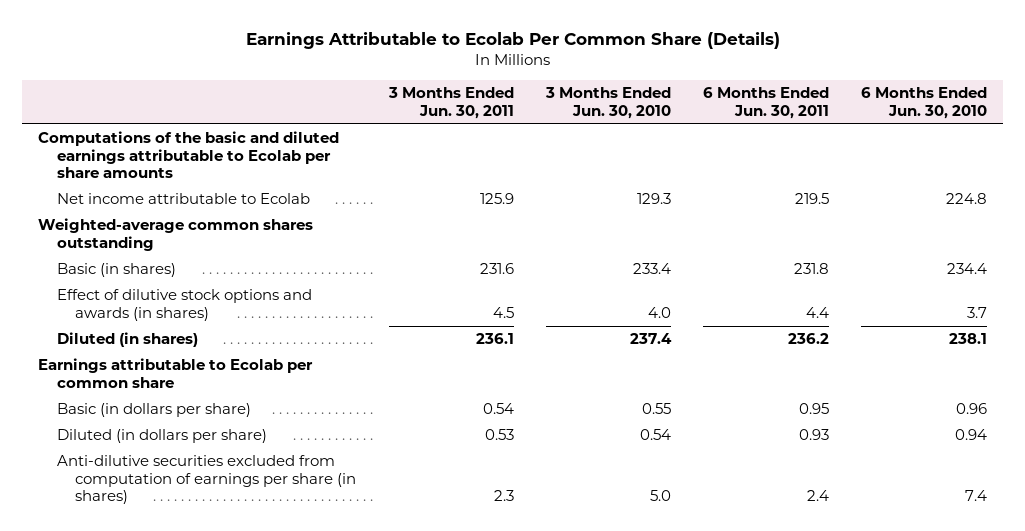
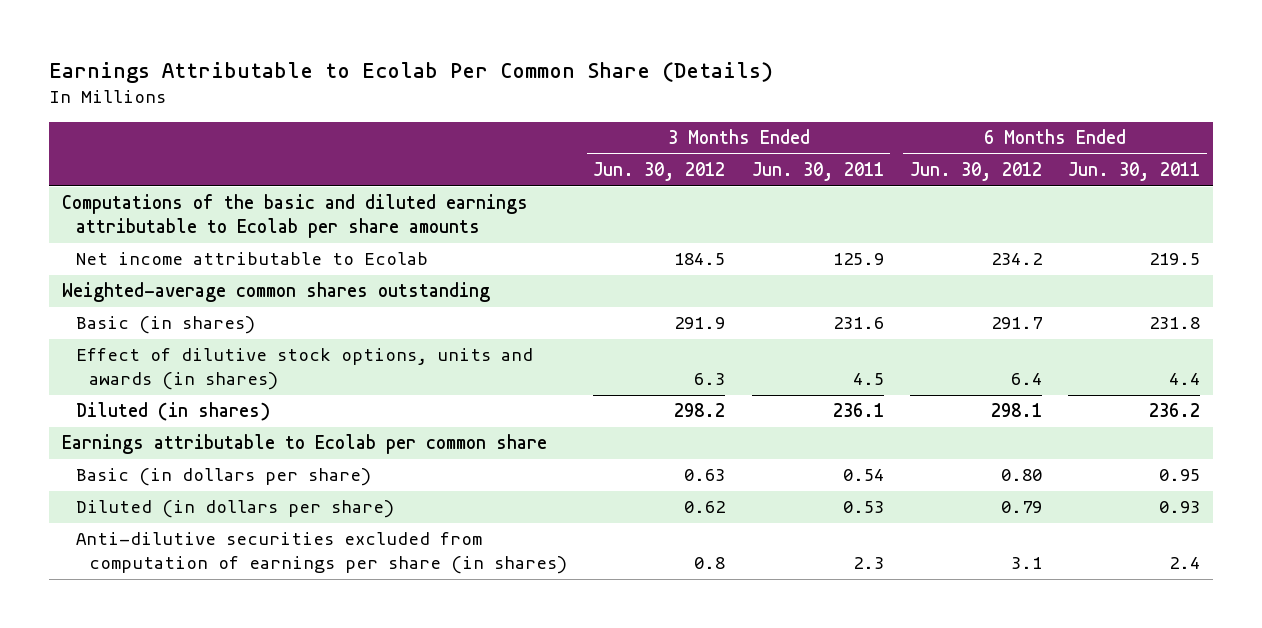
- | 3 Months Ended Jun. 30, 2011 | 3 Months Ended Jun. 30, 2010 | 6 Months Ended Jun. 30, 2011 | 6 Months Ended Jun. 30, 2010
+ | 3 Months Ended Jun. 30, 2012 | 3 Months Ended Jun. 30, 2011 | 6 Months Ended Jun. 30, 2012 | 6 Months Ended Jun. 30, 2011
- Effect of dilutive stock options and awards (in shares) | 4.5 | 4.0 | 4.4 | 3.7
+ Effect of dilutive stock options, units and awards (in shares) | 6.3 | 4.5 | 6.4 | 4.4

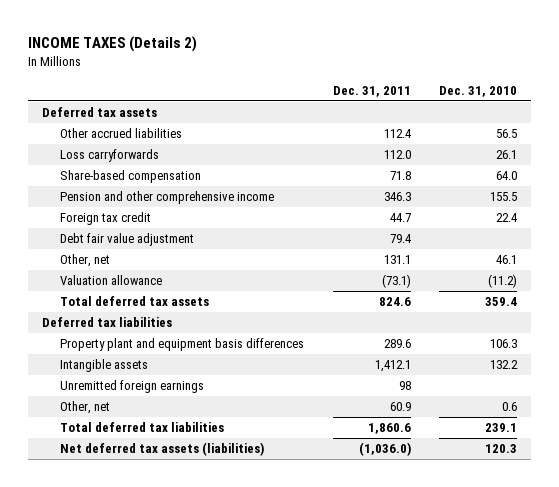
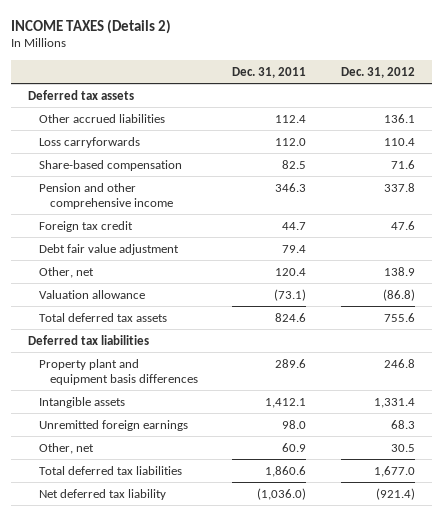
- | Dec. 31, 2011 | Dec. 31, 2010
+ | Dec. 31, 2011 | Dec. 31, 2012
- Share-based compensation | 71.8 | 64.0
+ Share-based compensation | 82.5 | 71.6
- Other, net | 131.1 | 46.1
+ Other, net | 120.4 | 138.9
- Unremitted foreign earnings | 98 |
+ Unremitted foreign earnings | 98.0 | 68.3
- Net deferred tax assets (liabilities) | (1,036.0) | 120.3
+ Net deferred tax liability | (1,036.0) | (921.4)

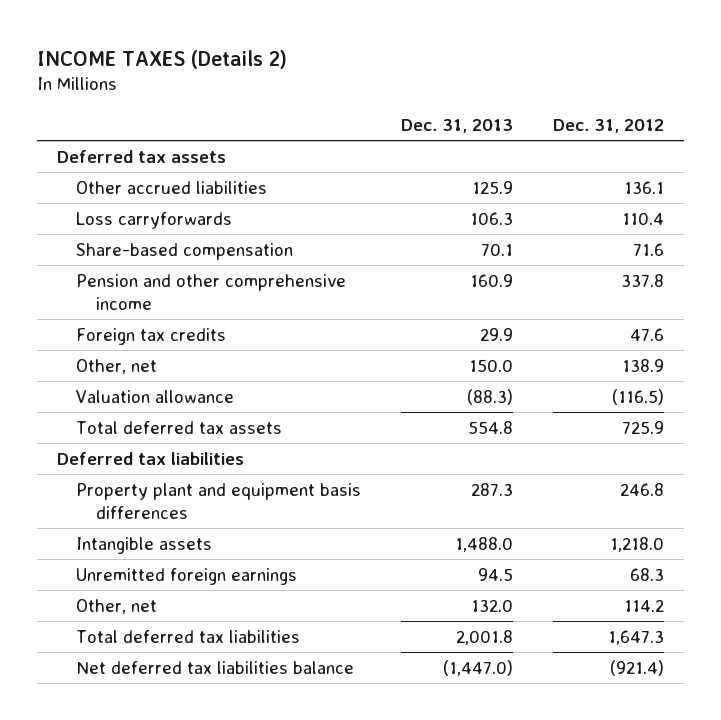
- | Dec. 31, 2011 | Dec. 31, 2012
+ | Dec. 31, 2013 | Dec. 31, 2012
- Foreign tax credit | 44.7 | 47.6
- Debt fair value adjustment | 79.4 |
+ Foreign tax credits | 29.9 | 47.6
- Valuation allowance | (73.1) | (86.8)
- Total deferred tax assets | 824.6 | 755.6
+ Valuation allowance | (88.3) | (116.5)
+ Total deferred tax assets | 554.8 | 725.9
- Intangible assets | 1,412.1 | 1,331.4
+ Intangible assets | 1,488.0 | 1,218.0
- Other, net | 60.9 | 30.5
- Total deferred tax liabilities | 1,860.6 | 1,677.0
- Net deferred tax liability | (1,036.0) | (921.4)
+ Other, net | 132.0 | 114.2
+ Total deferred tax liabilities | 2,001.8 | 1,647.3
+ Net deferred tax liabilities balance | (1,447.0) | (921.4)

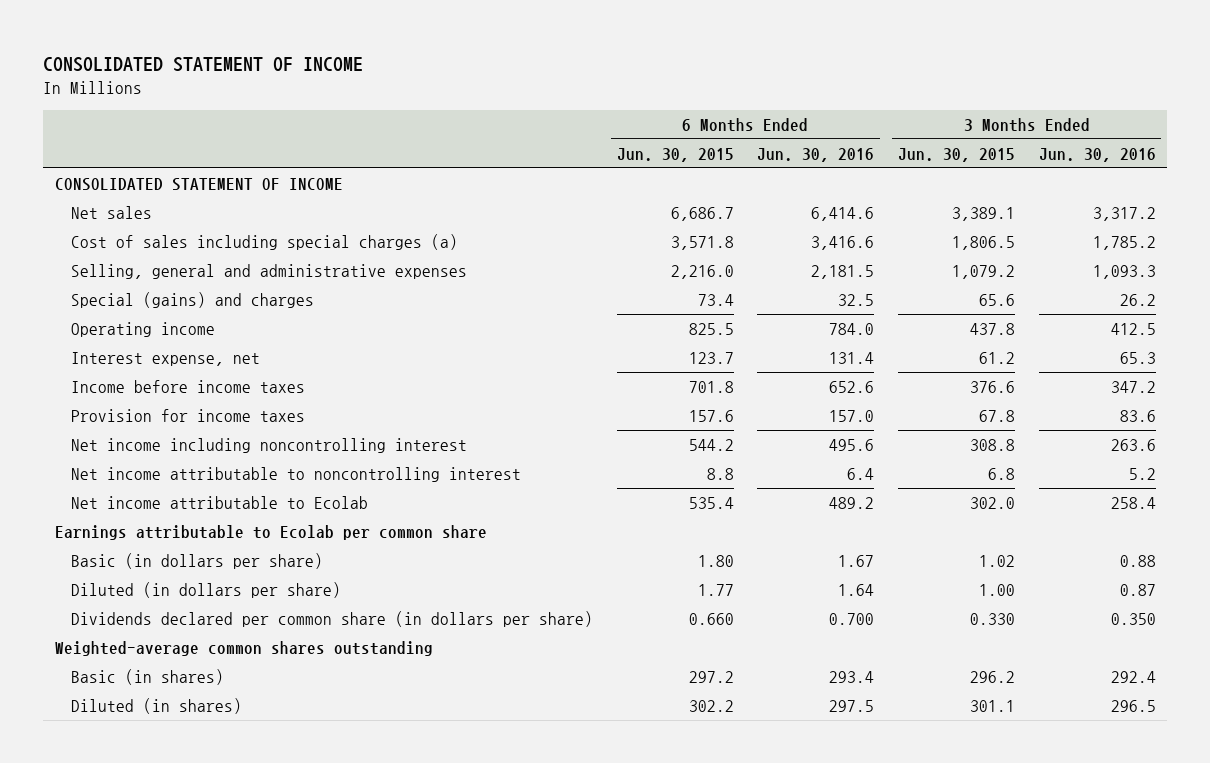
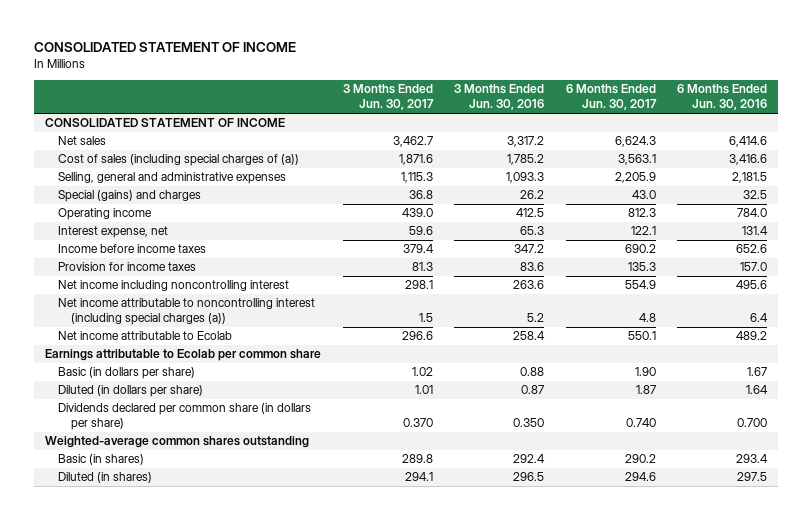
- | 6 Months Ended Jun. 30, 2015 | 6 Months Ended Jun. 30, 2016 | 3 Months Ended Jun. 30, 2015 | 3 Months Ended Jun. 30, 2016
+ | 3 Months Ended Jun. 30, 2017 | 3 Months Ended Jun. 30, 2016 | 6 Months Ended Jun. 30, 2017 | 6 Months Ended Jun. 30, 2016
- Cost of sales including special charges (a) | 3,571.8 | 3,416.6 | 1,806.5 | 1,785.2
+ Cost of sales (including special charges of (a)) | 1,871.6 | 1,785.2 | 3,563.1 | 3,416.6
- Net income attributable to noncontrolling interest | 8.8 | 6.4 | 6.8 | 5.2
+ Net income attributable to noncontrolling interest (including special charges (a)) | 1.5 | 5.2 | 4.8 | 6.4

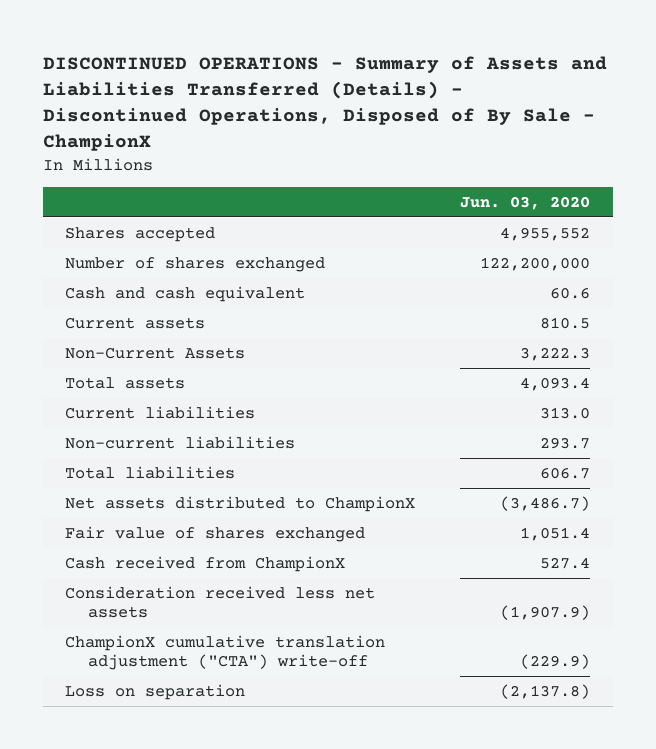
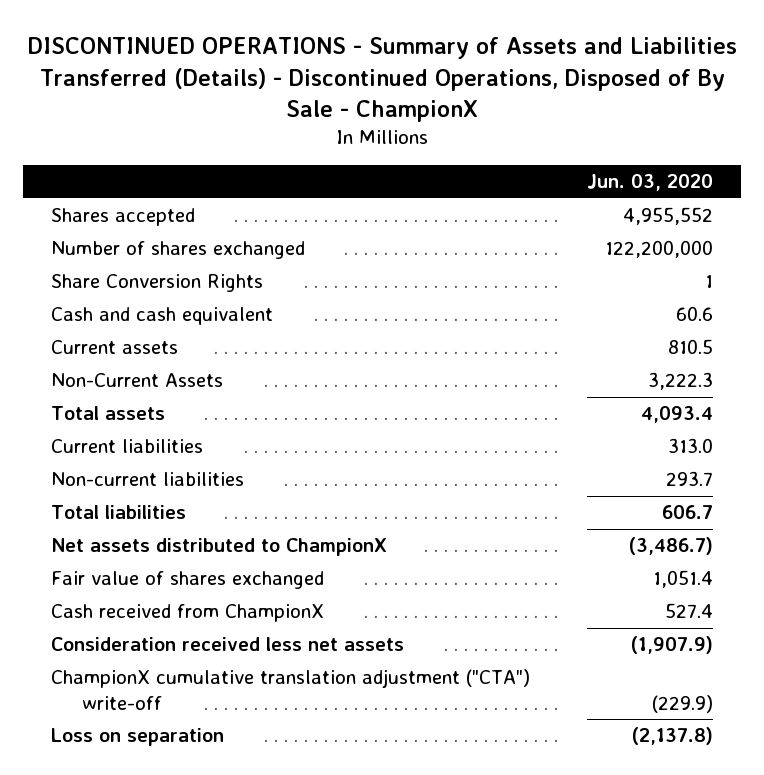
+ Share Conversion Rights | 1

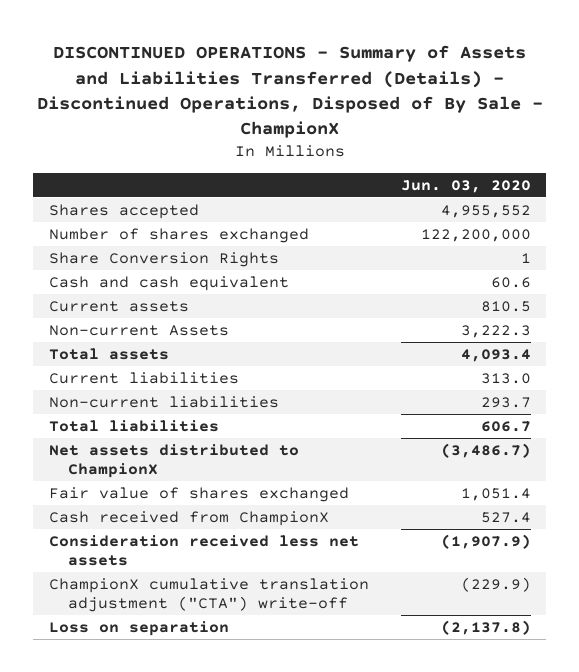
- Non-Current Assets | 3,222.3
+ Non-current Assets | 3,222.3

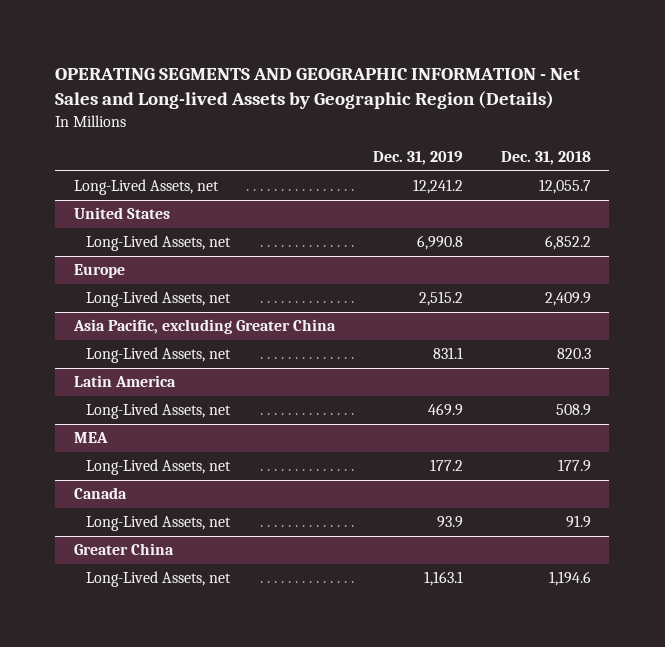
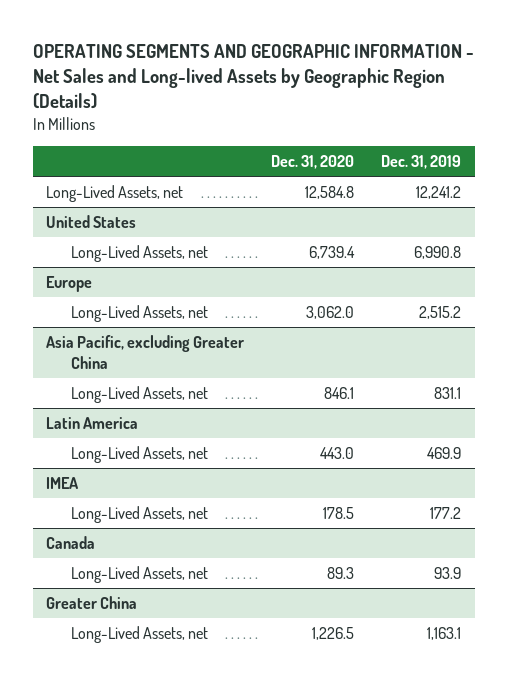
- | Dec. 31, 2019 | Dec. 31, 2018
+ | Dec. 31, 2020 | Dec. 31, 2019
- MEA
+ IMEA

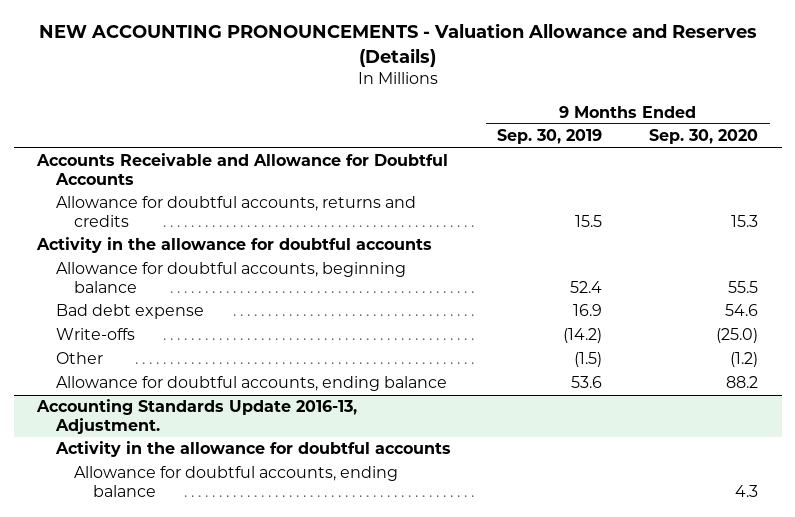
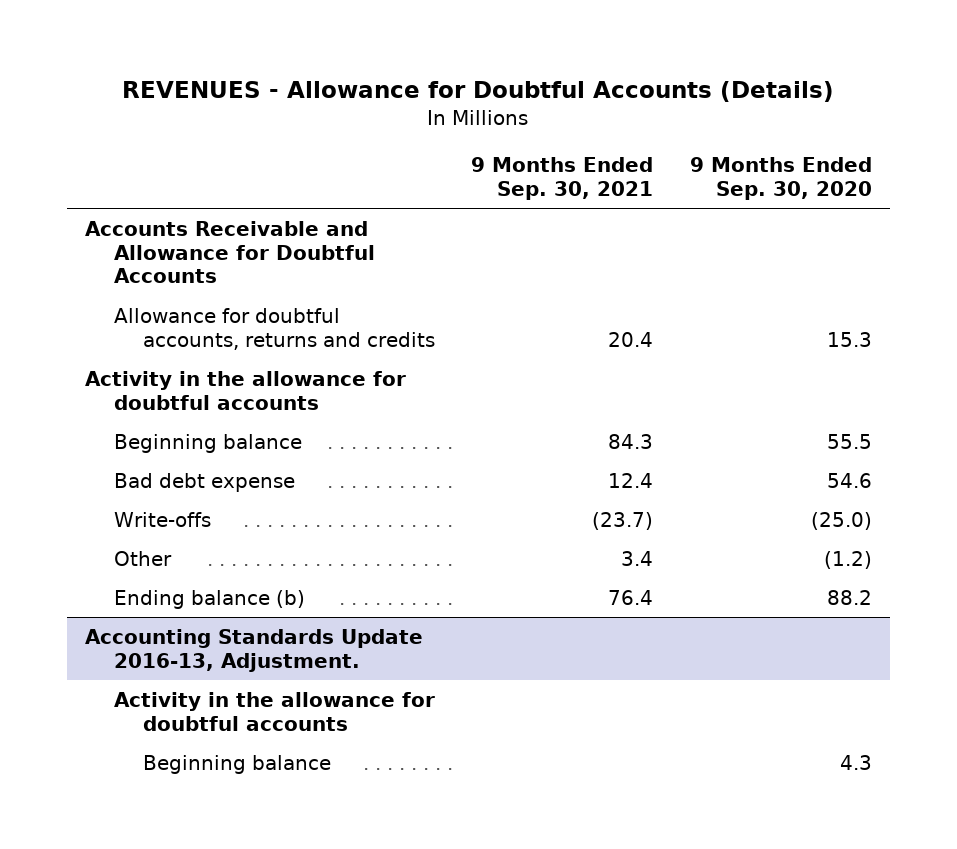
- NEW ACCOUNTING PRONOUNCEMENTS - Valuation Allowance and Reserves (Details)
+ REVENUES - Allowance for Doubtful Accounts (Details)
- | 9 Months Ended Sep. 30, 2019 | 9 Months Ended Sep. 30, 2020
+ | 9 Months Ended Sep. 30, 2021 | 9 Months Ended Sep. 30, 2020
- Allowance for doubtful accounts, beginning balance | 52.4 | 55.5
+ Beginning balance | 84.3 | 55.5
- Allowance for doubtful accounts, ending balance | 53.6 | 88.2
+ Ending balance (b) | 76.4 | 88.2
@ Accounting Standards Update 2016-13, Adjustment.
- Allowance for doubtful accounts, ending balance | | 4.3
+ Beginning balance | | 4.3

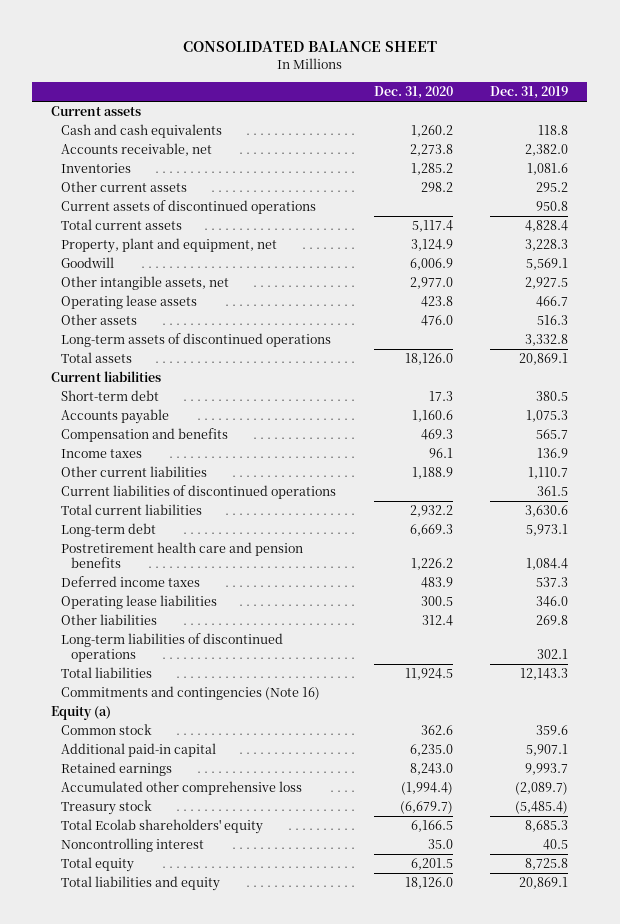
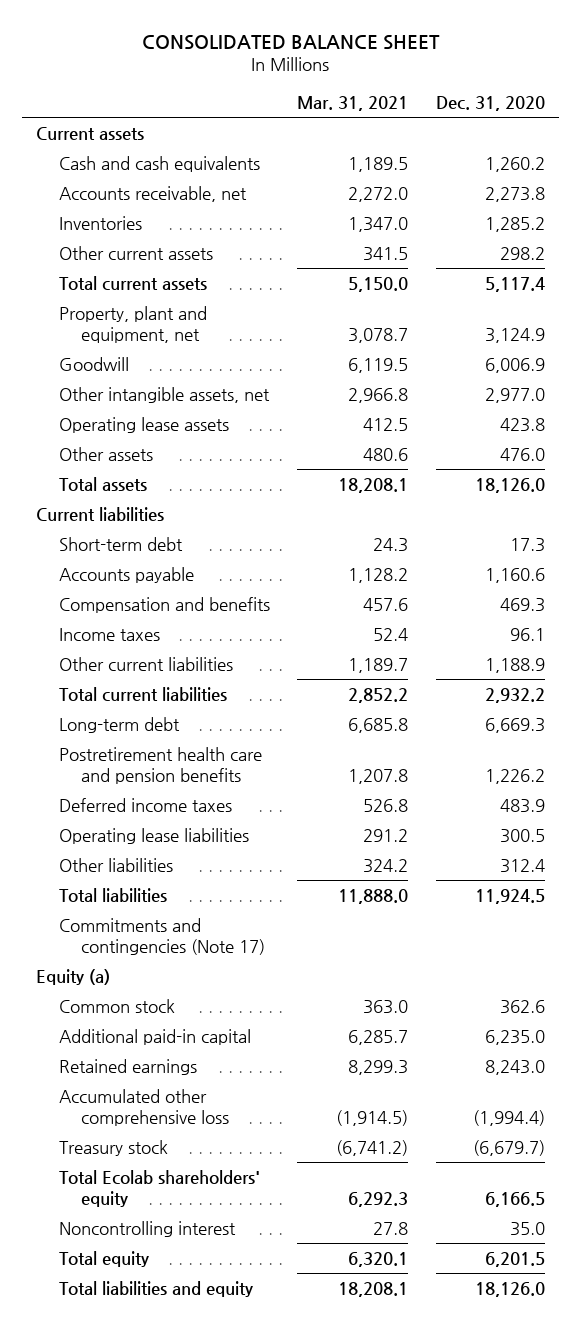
- | Dec. 31, 2020 | Dec. 31, 2019
+ | Mar. 31, 2021 | Dec. 31, 2020
- Current assets of discontinued operations | | 950.8
- Long-term assets of discontinued operations | | 3,332.8
- Current liabilities of discontinued operations | | 361.5
- Long-term liabilities of discontinued operations | | 302.1
- Commitments and contingencies (Note 16)
+ Commitments and contingencies (Note 17)

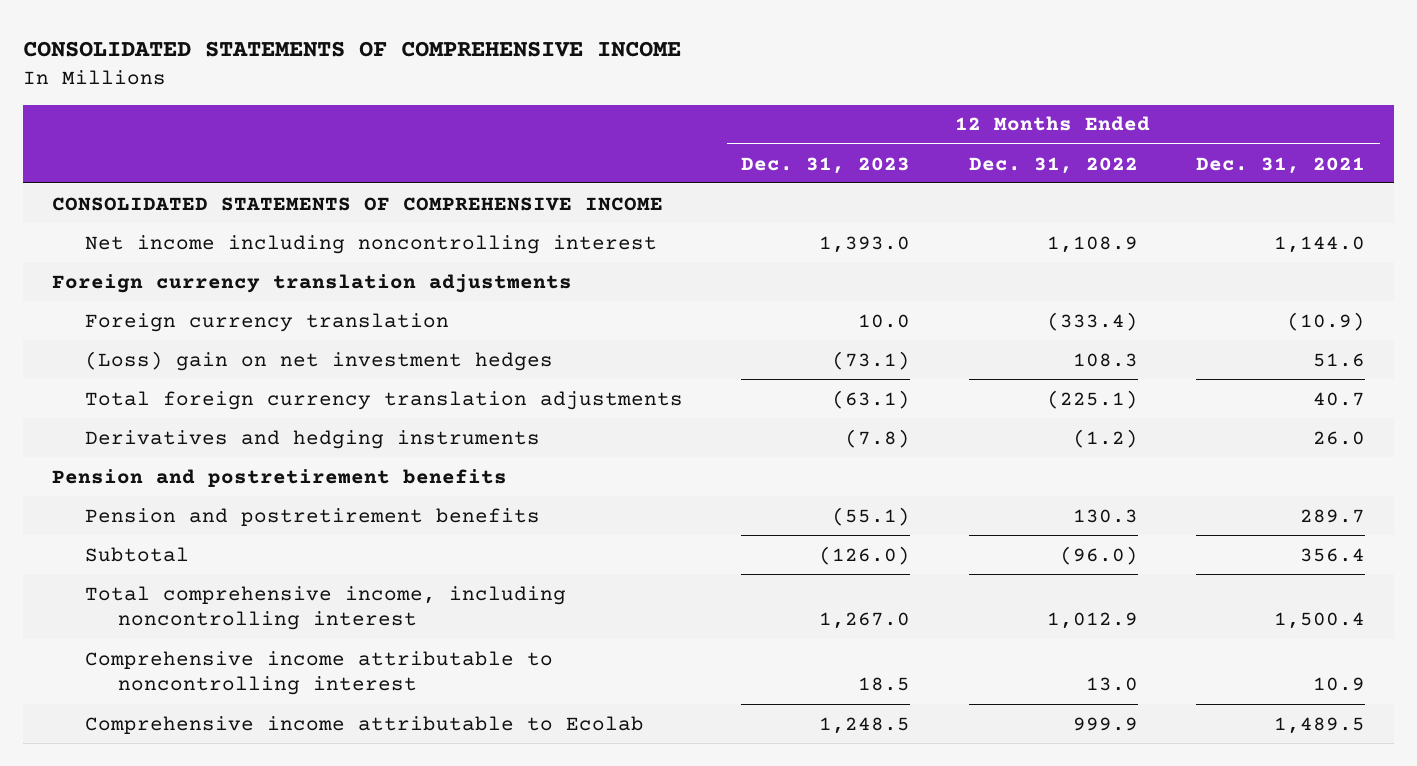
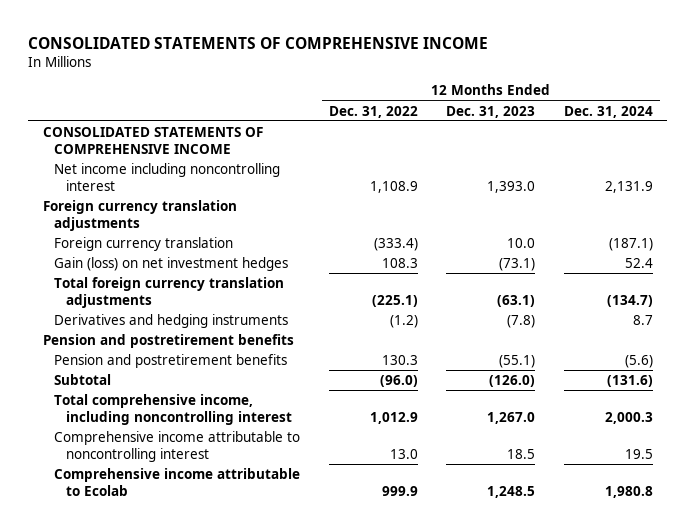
- | 12 Months Ended Dec. 31, 2023 | 12 Months Ended Dec. 31, 2022 | 12 Months Ended Dec. 31, 2021
+ | 12 Months Ended Dec. 31, 2022 | 12 Months Ended Dec. 31, 2023 | 12 Months Ended Dec. 31, 2024
- (Loss) gain on net investment hedges | (73.1) | 108.3 | 51.6
+ Gain (loss) on net investment hedges | 108.3 | (73.1) | 52.4

